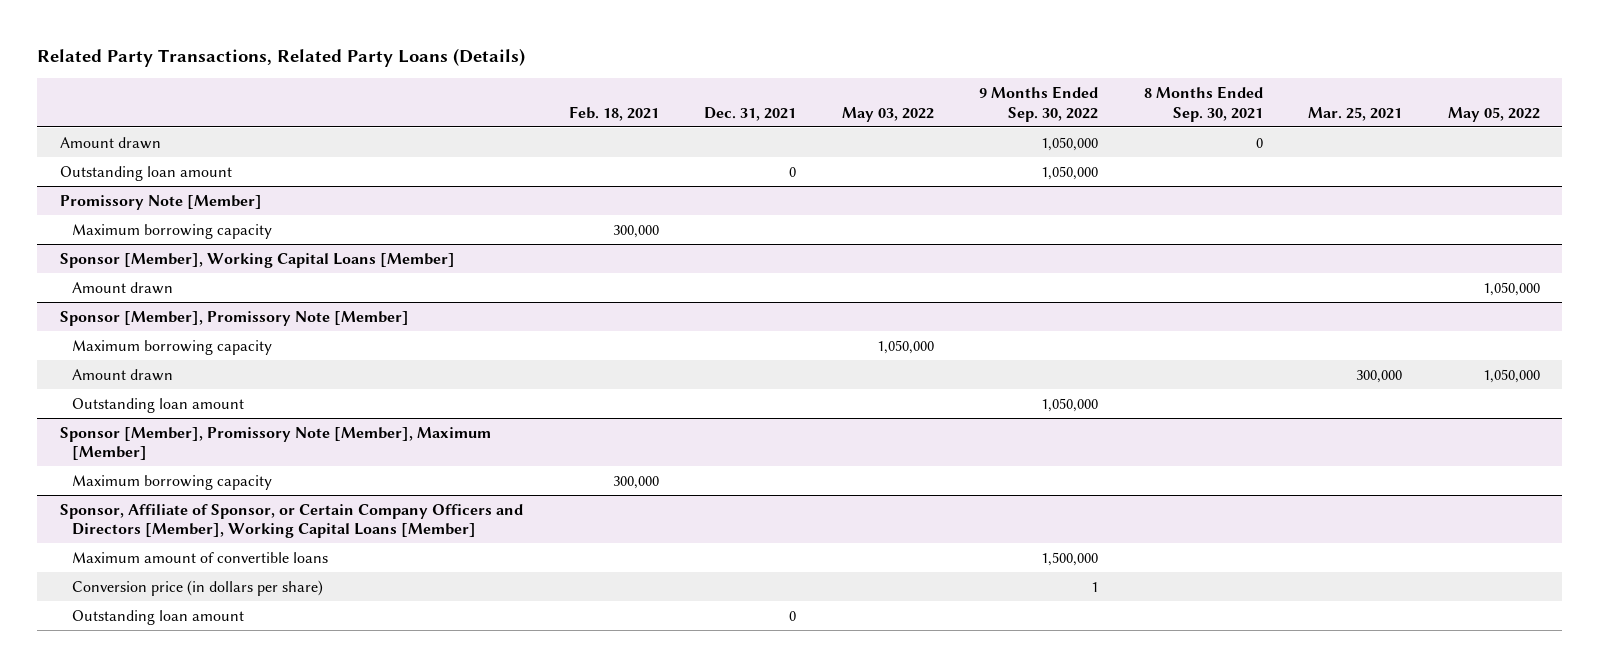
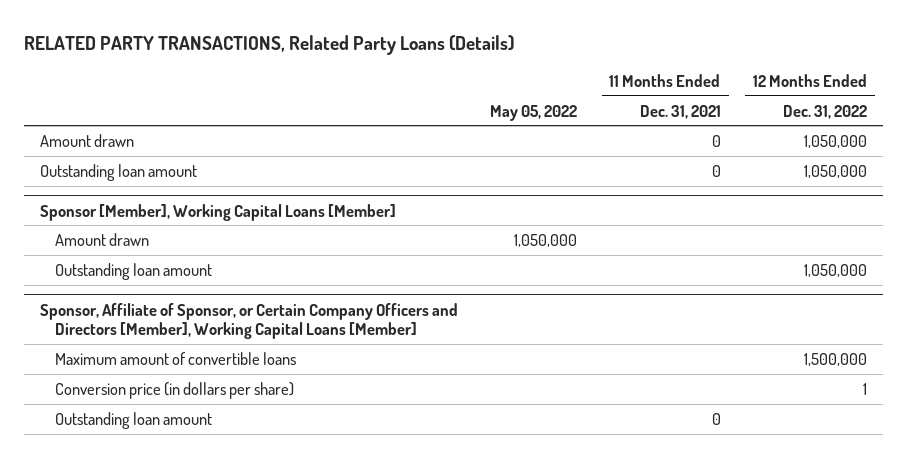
- Related Party Transactions, Related Party Loans (Details)
+ RELATED PARTY TRANSACTIONS, Related Party Loans (Details)
- | Feb. 18, 2021 | Dec. 31, 2021 | May 03, 2022 | 9 Months Ended Sep. 30, 2022 | 8 Months Ended Sep. 30, 2021 | Mar. 25, 2021 | May 05, 2022
+ | May 05, 2022 | 11 Months Ended Dec. 31, 2021 | 12 Months Ended Dec. 31, 2022
- Promissory Note [Member]
- Maximum borrowing capacity | 300,000 | | | | | |
- Sponsor [Member], Promissory Note [Member]
- Maximum borrowing capacity | | | 1,050,000 | | | |
- Amount drawn | | | | | | 300,000 | 1,050,000
- Outstanding loan amount | | | | 1,050,000 | | |
- Sponsor [Member], Promissory Note [Member], Maximum [Member]
- Maximum borrowing capacity | 300,000 | | | | | |
@ Sponsor [Member], Working Capital Loans [Member]
+ Outstanding loan amount | | | 1,050,000

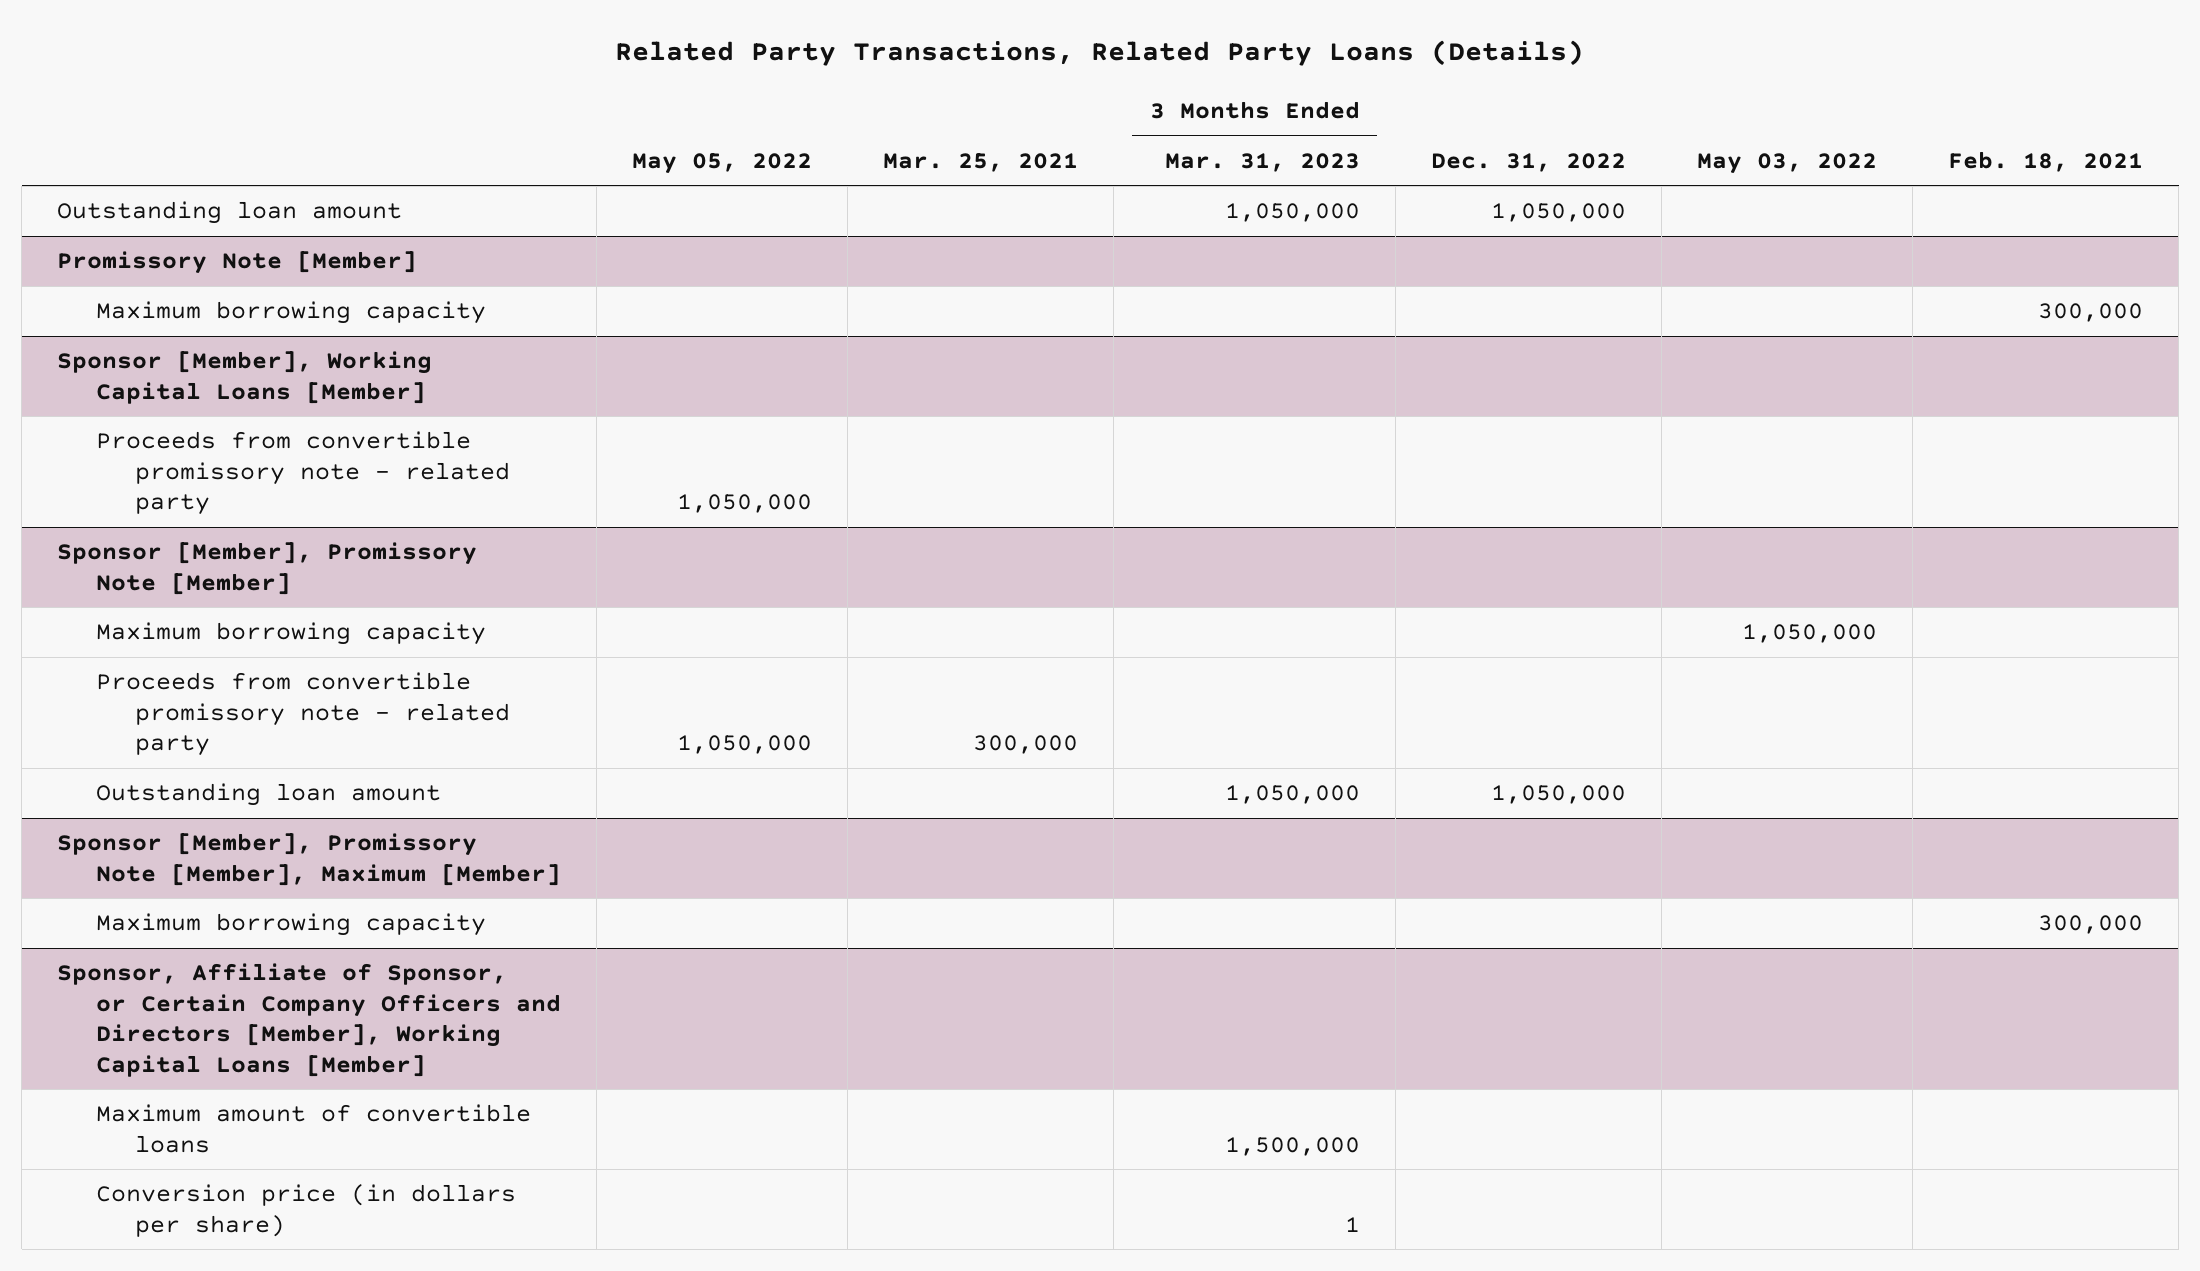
- RELATED PARTY TRANSACTIONS, Related Party Loans (Details)
+ Related Party Transactions, Related Party Loans (Details)
- | May 05, 2022 | 11 Months Ended Dec. 31, 2021 | 12 Months Ended Dec. 31, 2022
+ | May 05, 2022 | Mar. 25, 2021 | 3 Months Ended Mar. 31, 2023 | Dec. 31, 2022 | May 03, 2022 | Feb. 18, 2021
- Amount drawn | | 0 | 1,050,000
+ Promissory Note [Member]
+ Maximum borrowing capacity | | | | | | 300,000
@ Sponsor [Member], Working Capital Loans [Member]
- Amount drawn | 1,050,000 | |
- Outstanding loan amount | | | 1,050,000
+ Proceeds from convertible promissory note - related party | 1,050,000 | | | | |
+ Sponsor [Member], Promissory Note [Member]
+ Maximum borrowing capacity | | | | | 1,050,000 |
+ Proceeds from convertible promissory note - related party | 1,050,000 | 300,000 | | | |
+ Outstanding loan amount | | | 1,050,000 | 1,050,000 | |
+ Sponsor [Member], Promissory Note [Member], Maximum [Member]
+ Maximum borrowing capacity | | | | | | 300,000
@ Sponsor, Affiliate of Sponsor, or Certain Company Officers and Directors [Member], Working Capital Loans [Member]
- Outstanding loan amount | | 0 |

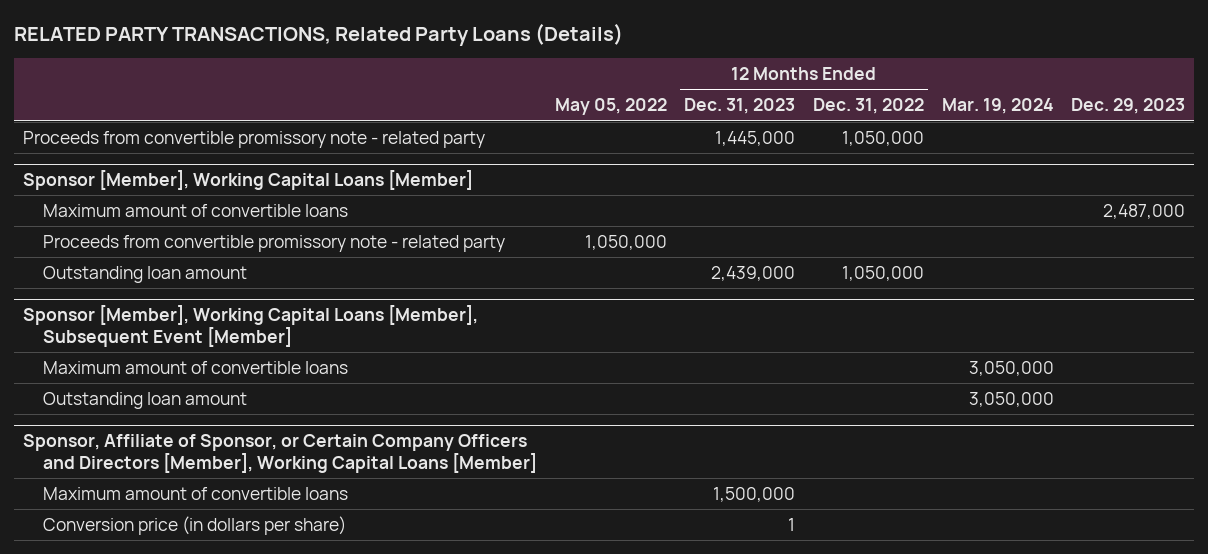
- Related Party Transactions, Related Party Loans (Details)
+ RELATED PARTY TRANSACTIONS, Related Party Loans (Details)
- | May 05, 2022 | Mar. 25, 2021 | 3 Months Ended Mar. 31, 2023 | Dec. 31, 2022 | May 03, 2022 | Feb. 18, 2021
+ | May 05, 2022 | 12 Months Ended Dec. 31, 2023 | 12 Months Ended Dec. 31, 2022 | Mar. 19, 2024 | Dec. 29, 2023
- Outstanding loan amount | | | 1,050,000 | 1,050,000 | |
- Promissory Note [Member]
- Maximum borrowing capacity | | | | | | 300,000
+ Proceeds from convertible promissory note - related party | | 1,445,000 | 1,050,000 | |
@ Sponsor [Member], Working Capital Loans [Member]
+ Maximum amount of convertible loans | | | | | 2,487,000
- Sponsor [Member], Promissory Note [Member]
- Maximum borrowing capacity | | | | | 1,050,000 |
- Proceeds from convertible promissory note - related party | 1,050,000 | 300,000 | | | |
- Outstanding loan amount | | | 1,050,000 | 1,050,000 | |
- Sponsor [Member], Promissory Note [Member], Maximum [Member]
- Maximum borrowing capacity | | | | | | 300,000
@ Sponsor [Member], Working Capital Loans [Member]
+ Outstanding loan amount | | 2,439,000 | 1,050,000 | |
+ Sponsor [Member], Working Capital Loans [Member], Subsequent Event [Member]
+ Maximum amount of convertible loans | | | | 3,050,000 |
+ Outstanding loan amount | | | | 3,050,000 |

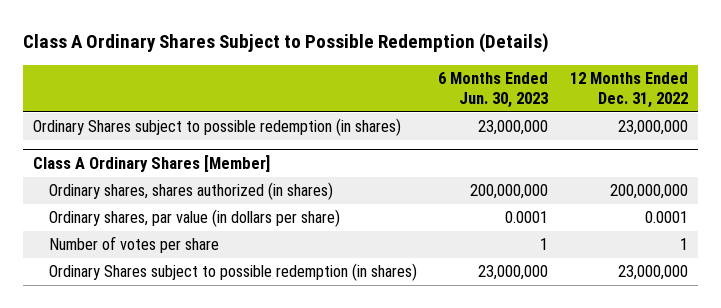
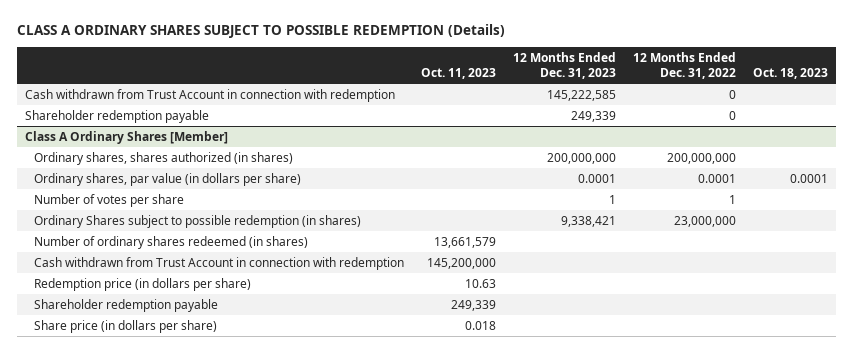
- Class A Ordinary Shares Subject to Possible Redemption (Details)
+ CLASS A ORDINARY SHARES SUBJECT TO POSSIBLE REDEMPTION (Details)
- | 6 Months Ended Jun. 30, 2023 | 12 Months Ended Dec. 31, 2022
+ | Oct. 11, 2023 | 12 Months Ended Dec. 31, 2023 | 12 Months Ended Dec. 31, 2022 | Oct. 18, 2023
- Ordinary Shares subject to possible redemption (in shares) | 23,000,000 | 23,000,000
+ Cash withdrawn from Trust Account in connection with redemption | | 145,222,585 | 0 |
+ Shareholder redemption payable | | 249,339 | 0 |
@ Class A Ordinary Shares [Member]
+ Number of ordinary shares redeemed (in shares) | 13,661,579 | | |
+ Cash withdrawn from Trust Account in connection with redemption | 145,200,000 | | |
+ Redemption price (in dollars per share) | 10.63 | | |
+ Shareholder redemption payable | 249,339 | | |
+ Share price (in dollars per share) | 0.018 | | |

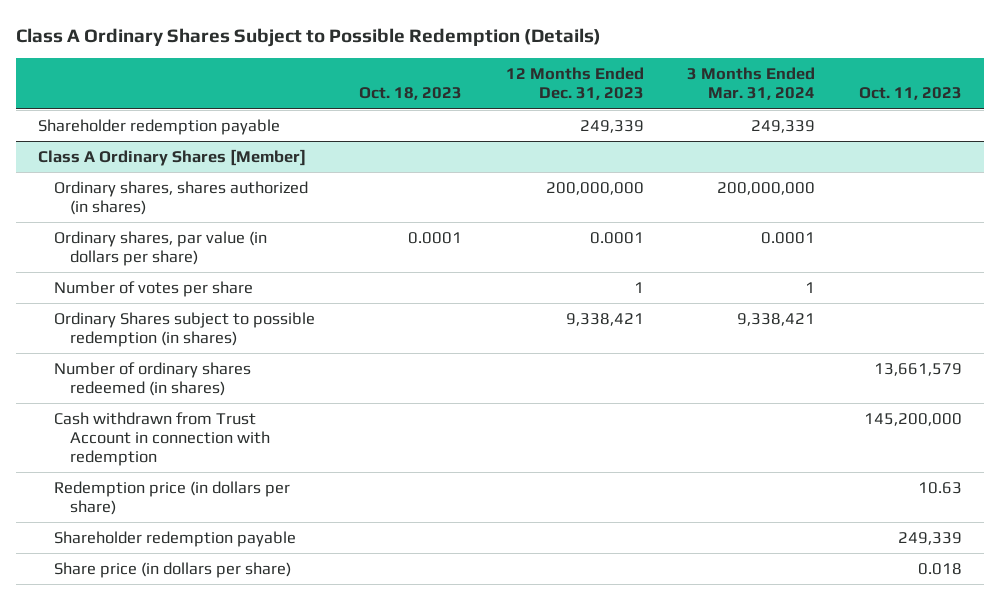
- CLASS A ORDINARY SHARES SUBJECT TO POSSIBLE REDEMPTION (Details)
+ Class A Ordinary Shares Subject to Possible Redemption (Details)
- | Oct. 11, 2023 | 12 Months Ended Dec. 31, 2023 | 12 Months Ended Dec. 31, 2022 | Oct. 18, 2023
+ | Oct. 18, 2023 | 12 Months Ended Dec. 31, 2023 | 3 Months Ended Mar. 31, 2024 | Oct. 11, 2023
- Cash withdrawn from Trust Account in connection with redemption | | 145,222,585 | 0 |

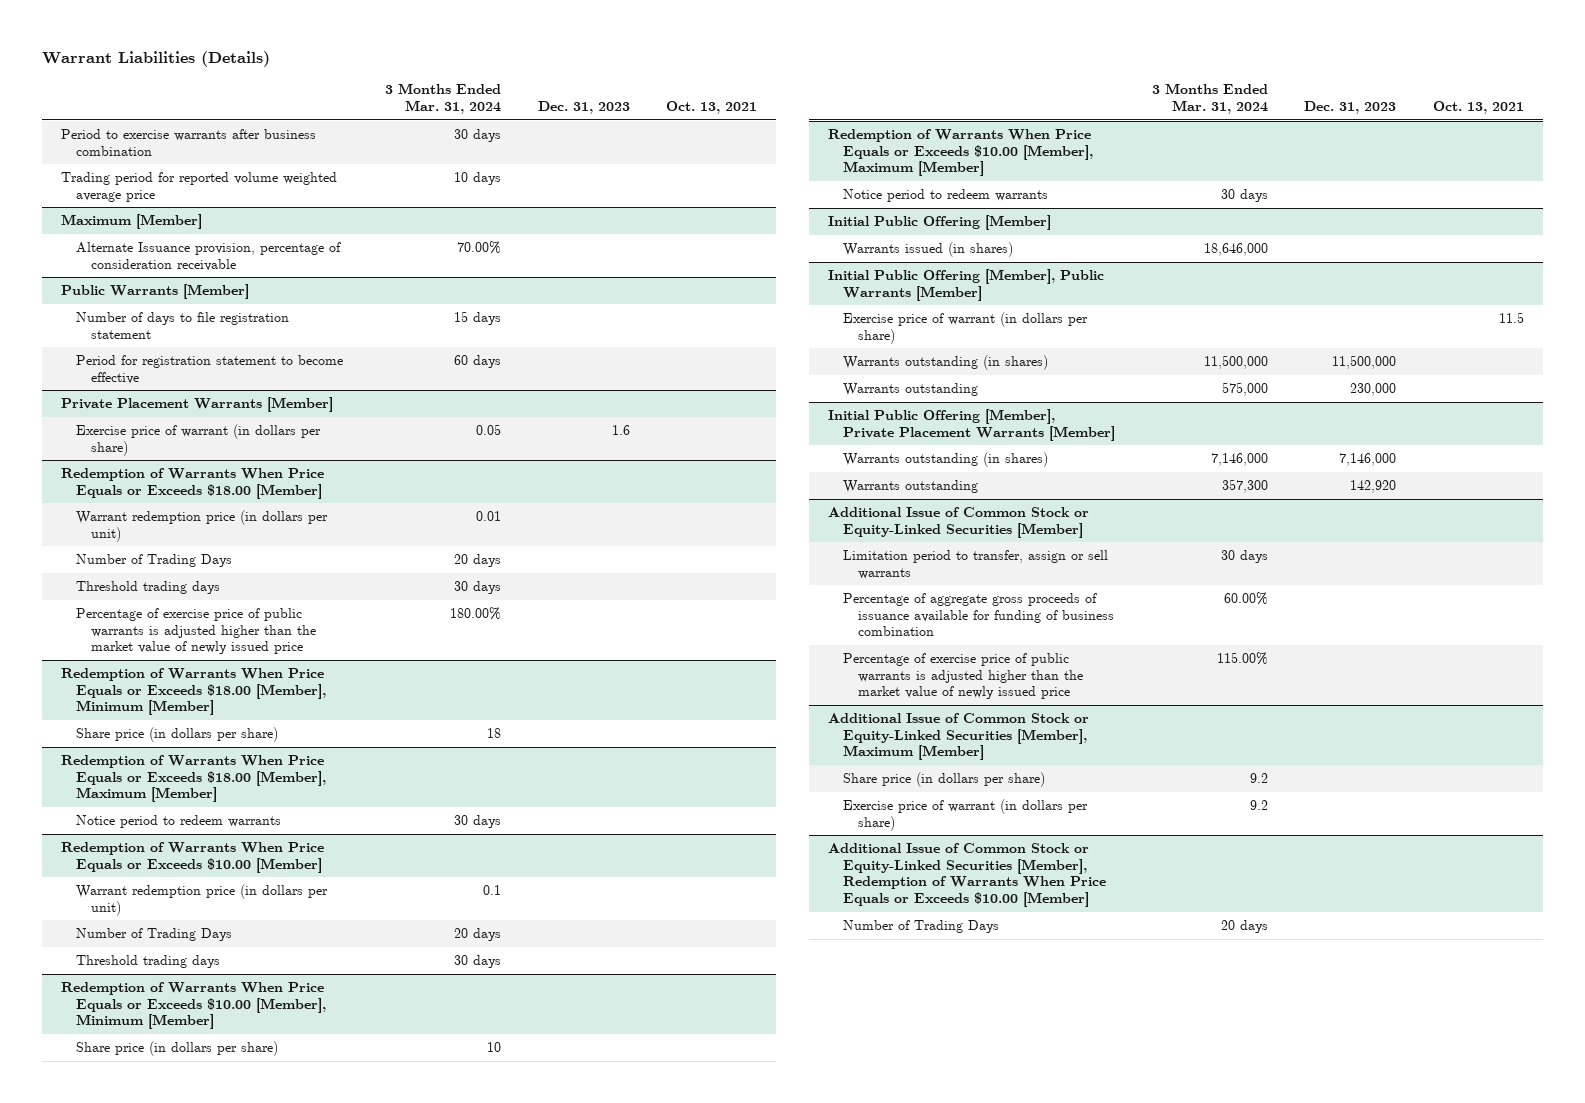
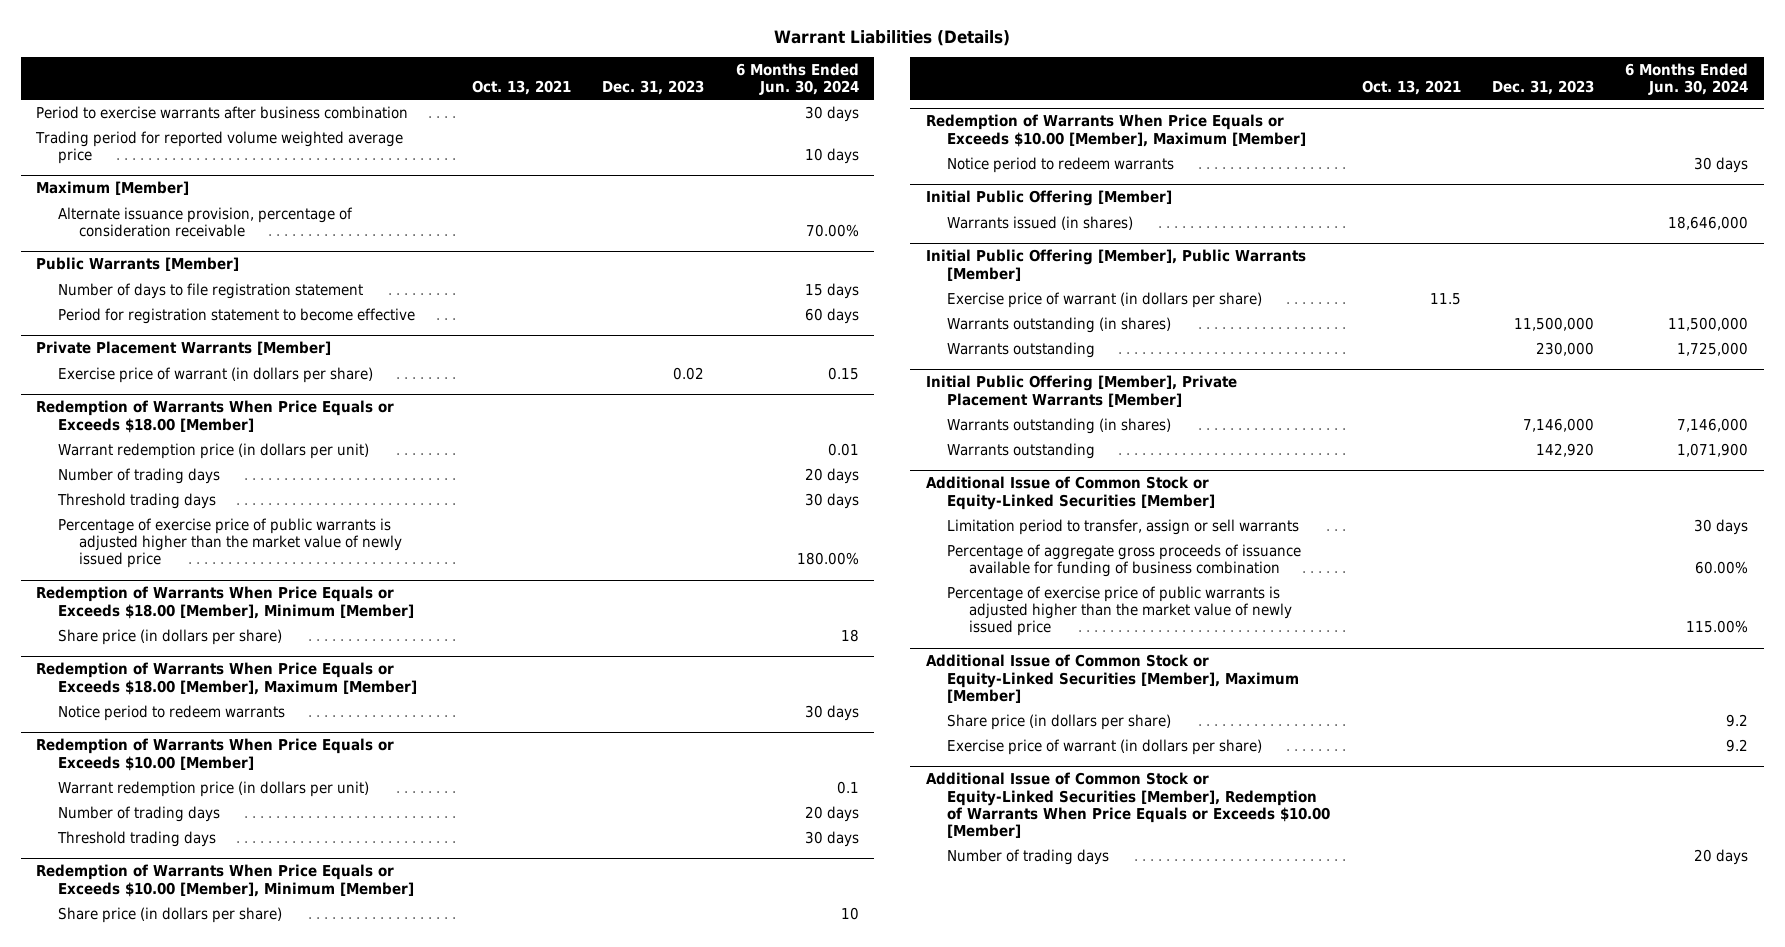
- | 3 Months Ended Mar. 31, 2024 | Dec. 31, 2023 | Oct. 13, 2021
+ | Oct. 13, 2021 | Dec. 31, 2023 | 6 Months Ended Jun. 30, 2024
@ Maximum [Member]
- Alternate Issuance provision, percentage of consideration receivable | 70.00% | |
+ Alternate issuance provision, percentage of consideration receivable | | | 70.00%
@ Private Placement Warrants [Member]
- Exercise price of warrant (in dollars per share) | 0.05 | 1.6 |
+ Exercise price of warrant (in dollars per share) | | 0.02 | 0.15
@ Redemption of Warrants When Price Equals or Exceeds $18.00 [Member]
- Number of Trading Days | 20 days | |
+ Number of trading days | | | 20 days
@ Redemption of Warrants When Price Equals or Exceeds $10.00 [Member]
- Number of Trading Days | 20 days | |
+ Number of trading days | | | 20 days
@ Additional Issue of Common Stock or Equity-Linked Securities [Member], Redemption of Warrants When Price Equals or Exceeds $10.00 [Member]
- Number of Trading Days | 20 days | |
+ Number of trading days | | | 20 days

